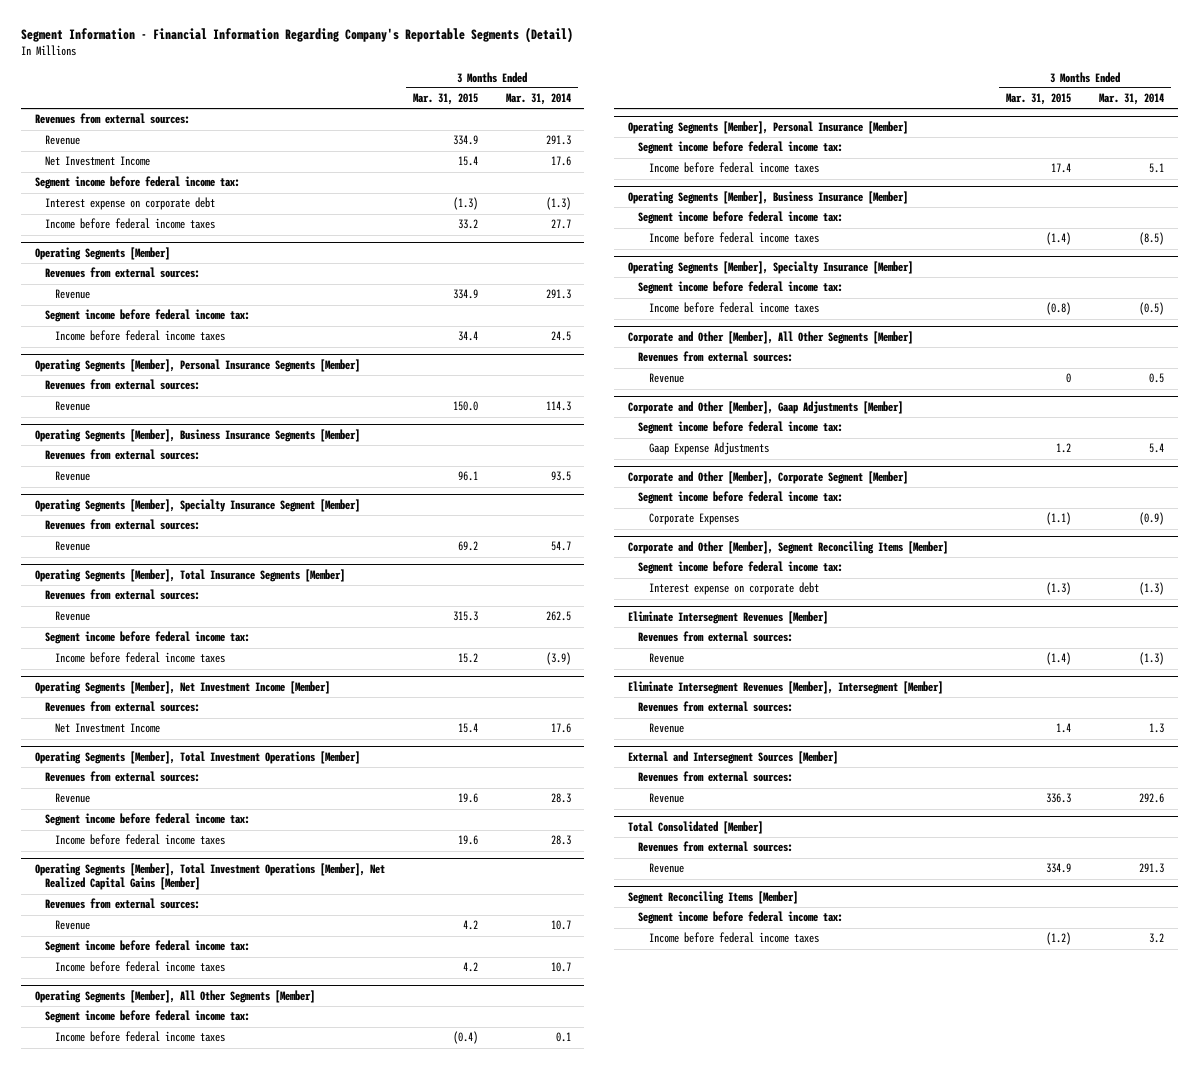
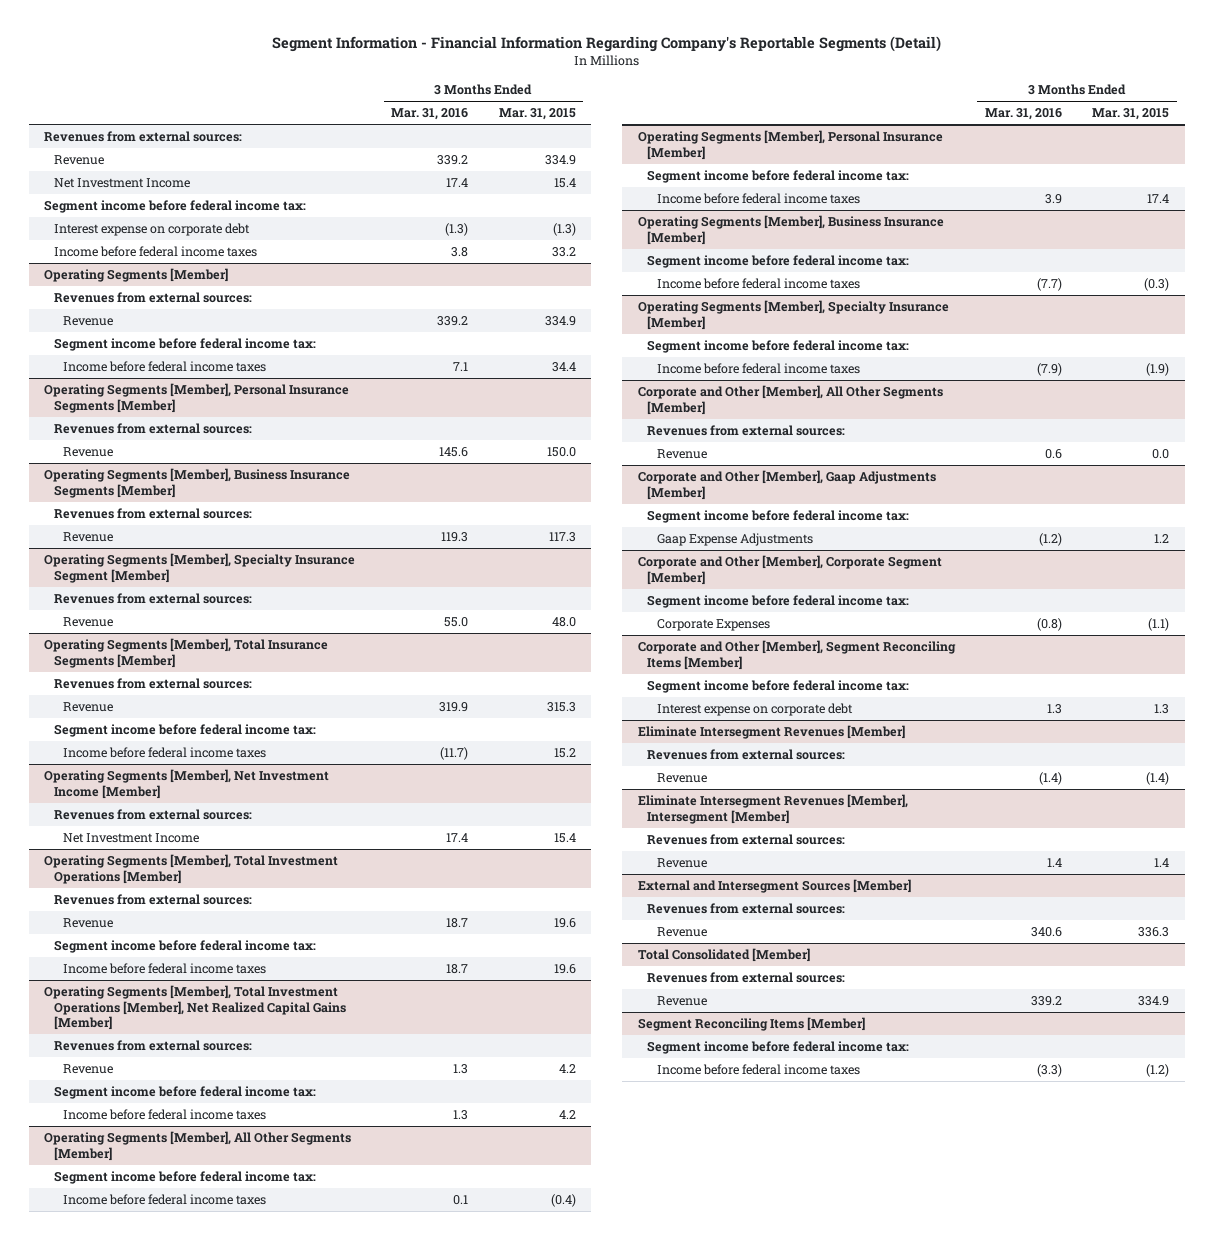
- | 3 Months Ended Mar. 31, 2015 | 3 Months Ended Mar. 31, 2014
+ | 3 Months Ended Mar. 31, 2016 | 3 Months Ended Mar. 31, 2015
@ Operating Segments [Member], Business Insurance Segments [Member]
- Revenue | 96.1 | 93.5
+ Revenue | 119.3 | 117.3
@ Operating Segments [Member], Specialty Insurance Segment [Member]
- Revenue | 69.2 | 54.7
+ Revenue | 55.0 | 48.0
@ Operating Segments [Member], Business Insurance [Member]
- Income before federal income taxes | (1.4) | (8.5)
+ Income before federal income taxes | (7.7) | (0.3)
@ Operating Segments [Member], Specialty Insurance [Member]
- Income before federal income taxes | (0.8) | (0.5)
+ Income before federal income taxes | (7.9) | (1.9)
@ Corporate and Other [Member], All Other Segments [Member]
- Revenue | 0 | 0.5
+ Revenue | 0.6 | 0.0
@ Corporate and Other [Member], Segment Reconciling Items [Member]
- Interest expense on corporate debt | (1.3) | (1.3)
+ Interest expense on corporate debt | 1.3 | 1.3

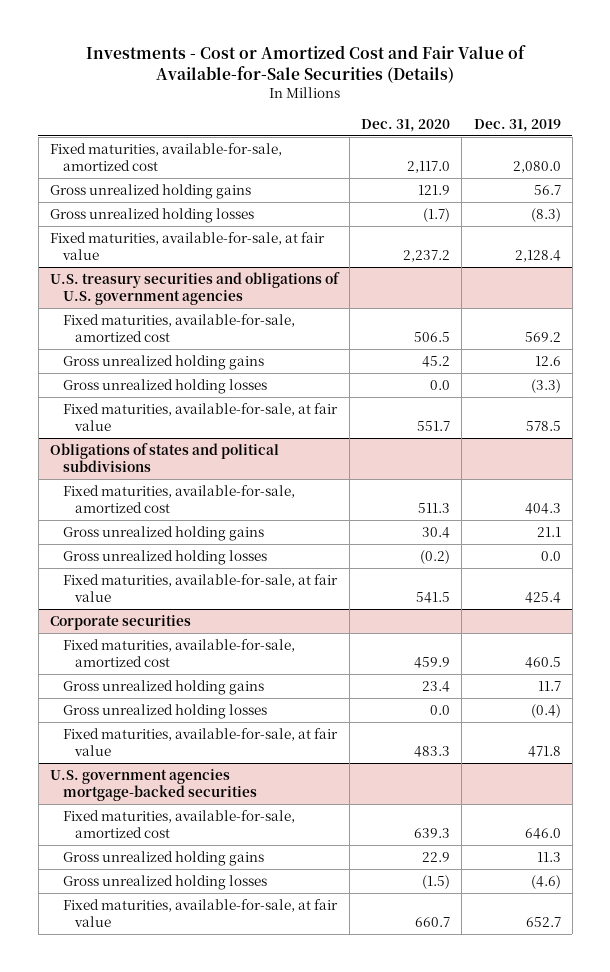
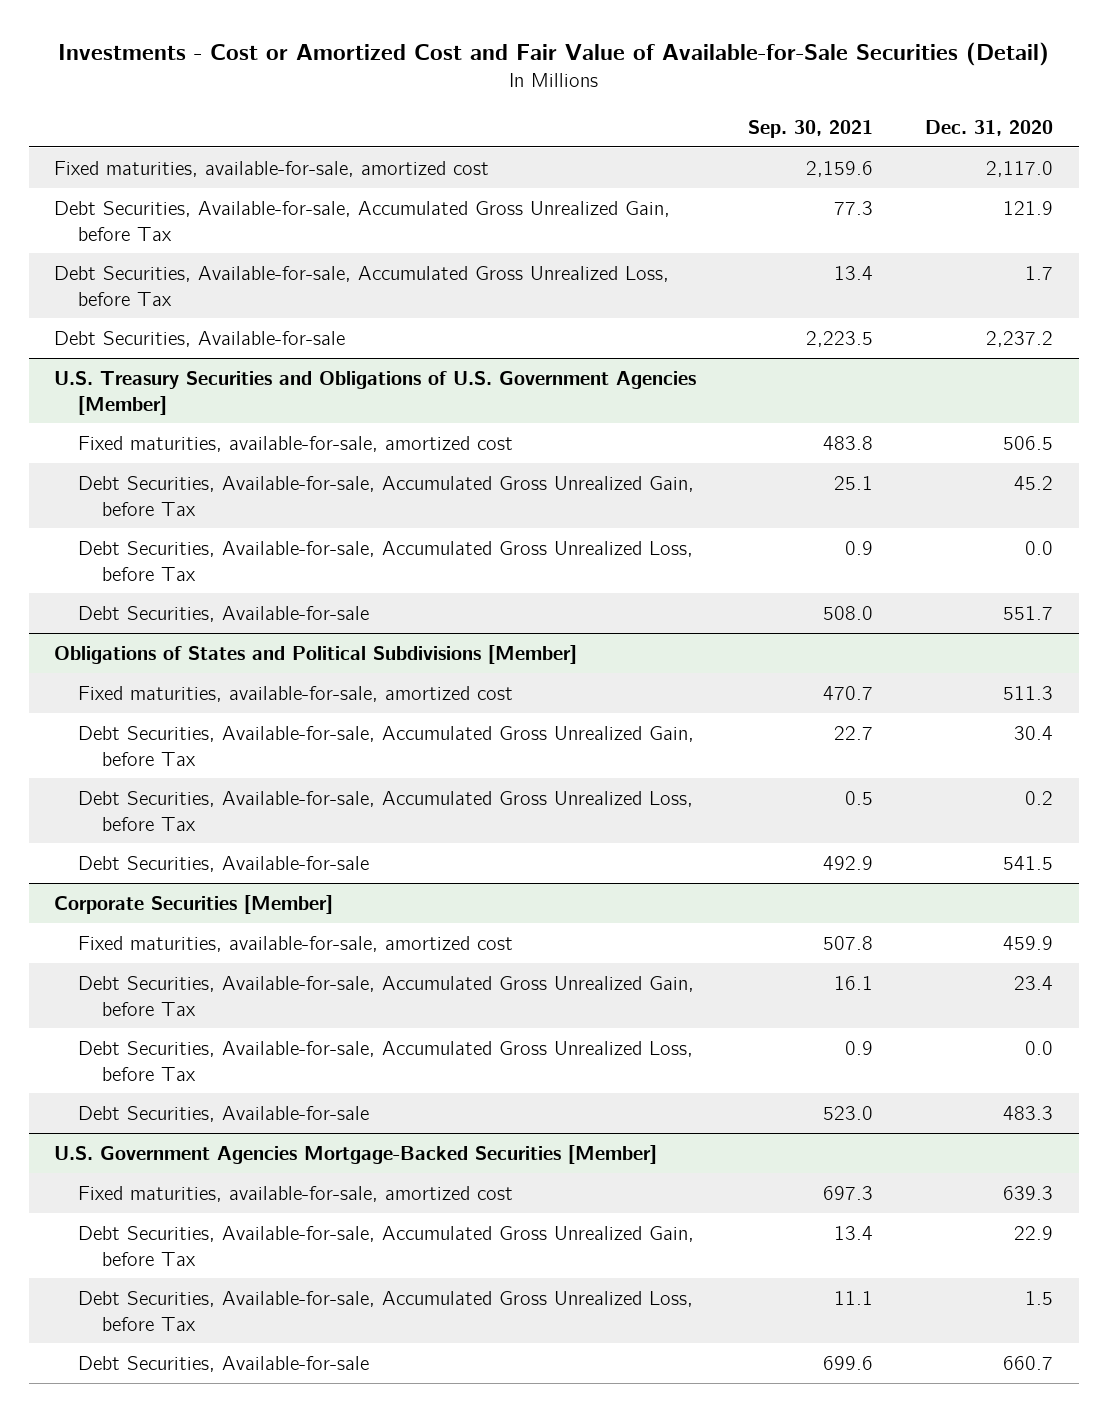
- Investments - Cost or Amortized Cost and Fair Value of Available-for-Sale Securities (Details)
+ Investments - Cost or Amortized Cost and Fair Value of Available-for-Sale Securities (Detail)
- | Dec. 31, 2020 | Dec. 31, 2019
+ | Sep. 30, 2021 | Dec. 31, 2020
- Gross unrealized holding gains | 121.9 | 56.7
- Gross unrealized holding losses | (1.7) | (8.3)
- Fixed maturities, available-for-sale, at fair value | 2,237.2 | 2,128.4
- U.S. treasury securities and obligations of U.S. government agencies
+ Debt Securities, Available-for-sale, Accumulated Gross Unrealized Gain, before Tax | 77.3 | 121.9
+ Debt Securities, Available-for-sale, Accumulated Gross Unrealized Loss, before Tax | 13.4 | 1.7
+ Debt Securities, Available-for-sale | 2,223.5 | 2,237.2
+ U.S. Treasury Securities and Obligations of U.S. Government Agencies [Member]
- Gross unrealized holding gains | 45.2 | 12.6
- Gross unrealized holding losses | 0.0 | (3.3)
- Fixed maturities, available-for-sale, at fair value | 551.7 | 578.5
- Obligations of states and political subdivisions
+ Debt Securities, Available-for-sale, Accumulated Gross Unrealized Gain, before Tax | 25.1 | 45.2
+ Debt Securities, Available-for-sale, Accumulated Gross Unrealized Loss, before Tax | 0.9 | 0.0
+ Debt Securities, Available-for-sale | 508.0 | 551.7
+ Obligations of States and Political Subdivisions [Member]
- Gross unrealized holding gains | 30.4 | 21.1
- Gross unrealized holding losses | (0.2) | 0.0
- Fixed maturities, available-for-sale, at fair value | 541.5 | 425.4
- Corporate securities
+ Debt Securities, Available-for-sale, Accumulated Gross Unrealized Gain, before Tax | 22.7 | 30.4
+ Debt Securities, Available-for-sale, Accumulated Gross Unrealized Loss, before Tax | 0.5 | 0.2
+ Debt Securities, Available-for-sale | 492.9 | 541.5
+ Corporate Securities [Member]
- Gross unrealized holding gains | 23.4 | 11.7
- Gross unrealized holding losses | 0.0 | (0.4)
- Fixed maturities, available-for-sale, at fair value | 483.3 | 471.8
- U.S. government agencies mortgage-backed securities
+ Debt Securities, Available-for-sale, Accumulated Gross Unrealized Gain, before Tax | 16.1 | 23.4
+ Debt Securities, Available-for-sale, Accumulated Gross Unrealized Loss, before Tax | 0.9 | 0.0
+ Debt Securities, Available-for-sale | 523.0 | 483.3
+ U.S. Government Agencies Mortgage-Backed Securities [Member]
- Gross unrealized holding gains | 22.9 | 11.3
- Gross unrealized holding losses | (1.5) | (4.6)
- Fixed maturities, available-for-sale, at fair value | 660.7 | 652.7
+ Debt Securities, Available-for-sale, Accumulated Gross Unrealized Gain, before Tax | 13.4 | 22.9
+ Debt Securities, Available-for-sale, Accumulated Gross Unrealized Loss, before Tax | 11.1 | 1.5
+ Debt Securities, Available-for-sale | 699.6 | 660.7

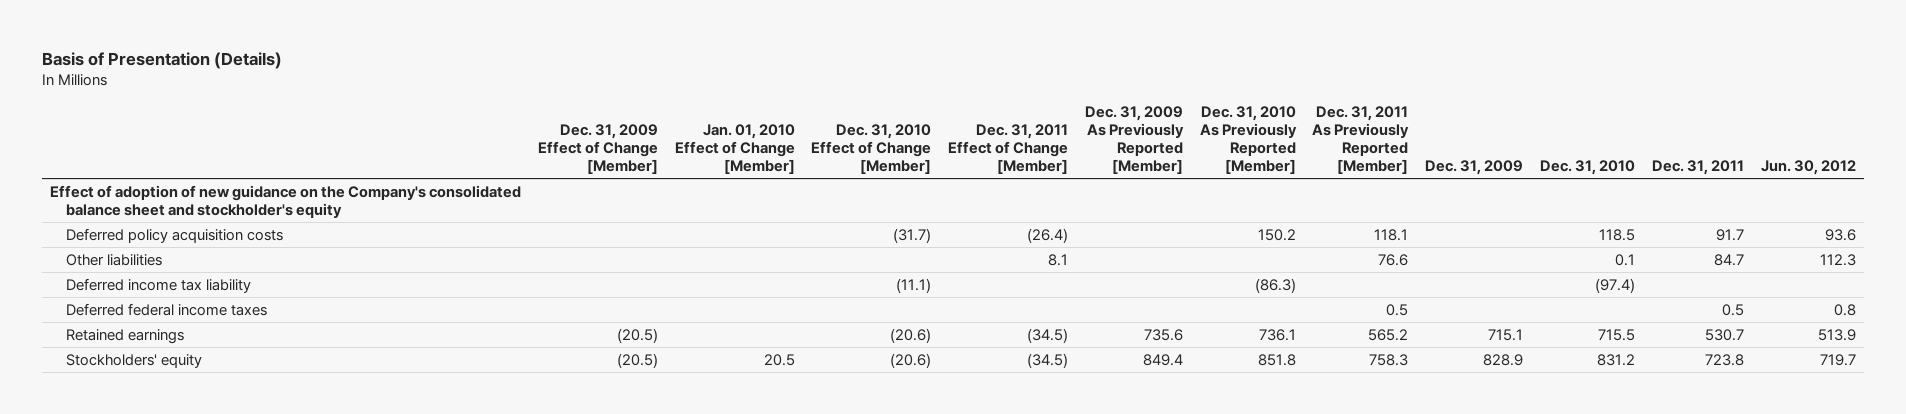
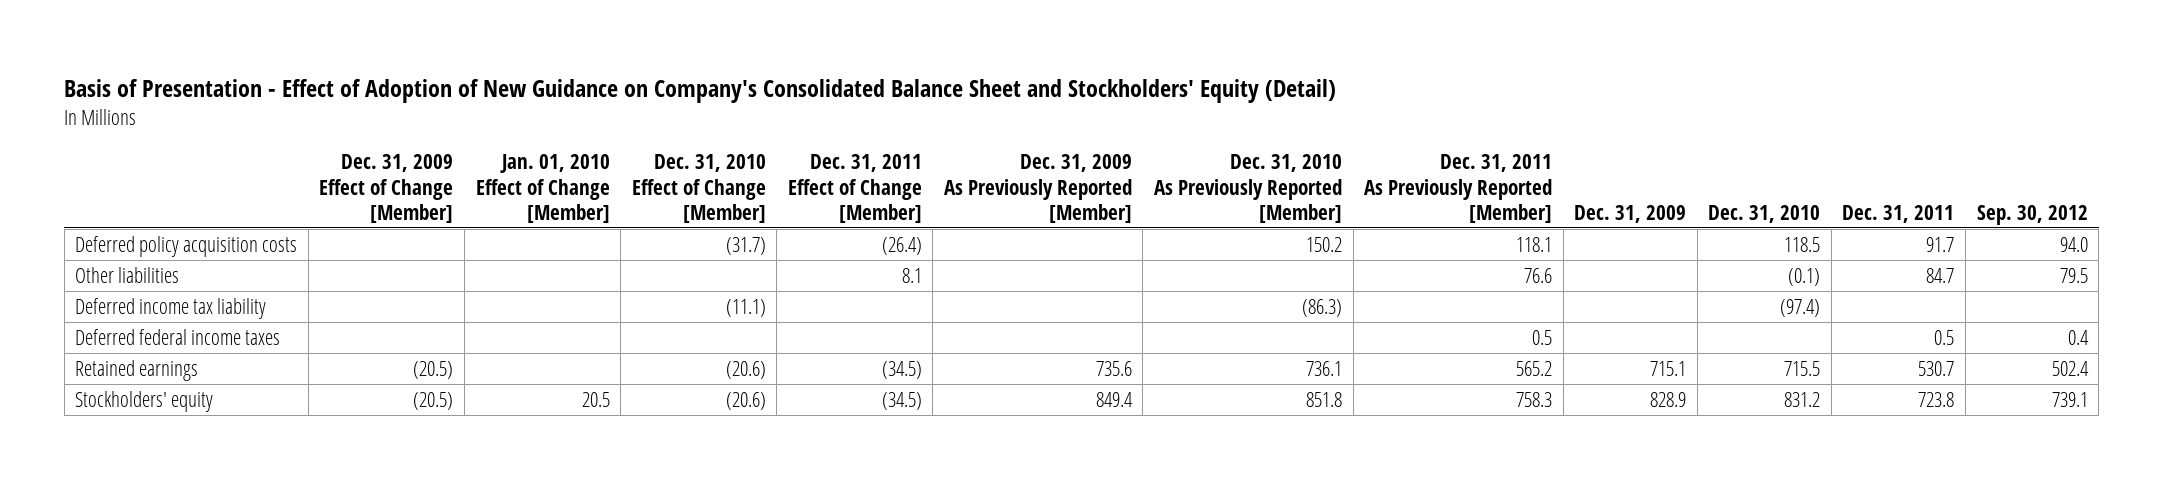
- Basis of Presentation (Details)
+ Basis of Presentation - Effect of Adoption of New Guidance on Company's Consolidated Balance Sheet and Stockholders' Equity (Detail)
- | Dec. 31, 2009 Effect of Change [Member] | Jan. 01, 2010 Effect of Change [Member] | Dec. 31, 2010 Effect of Change [Member] | Dec. 31, 2011 Effect of Change [Member] | Dec. 31, 2009 As Previously Reported [Member] | Dec. 31, 2010 As Previously Reported [Member] | Dec. 31, 2011 As Previously Reported [Member] | Dec. 31, 2009 | Dec. 31, 2010 | Dec. 31, 2011 | Jun. 30, 2012
+ | Dec. 31, 2009 Effect of Change [Member] | Jan. 01, 2010 Effect of Change [Member] | Dec. 31, 2010 Effect of Change [Member] | Dec. 31, 2011 Effect of Change [Member] | Dec. 31, 2009 As Previously Reported [Member] | Dec. 31, 2010 As Previously Reported [Member] | Dec. 31, 2011 As Previously Reported [Member] | Dec. 31, 2009 | Dec. 31, 2010 | Dec. 31, 2011 | Sep. 30, 2012
- Effect of adoption of new guidance on the Company's consolidated balance sheet and stockholder's equity
- Other liabilities | | | | 8.1 | | | 76.6 | | 0.1 | 84.7 | 112.3
+ Other liabilities | | | | 8.1 | | | 76.6 | | (0.1) | 84.7 | 79.5

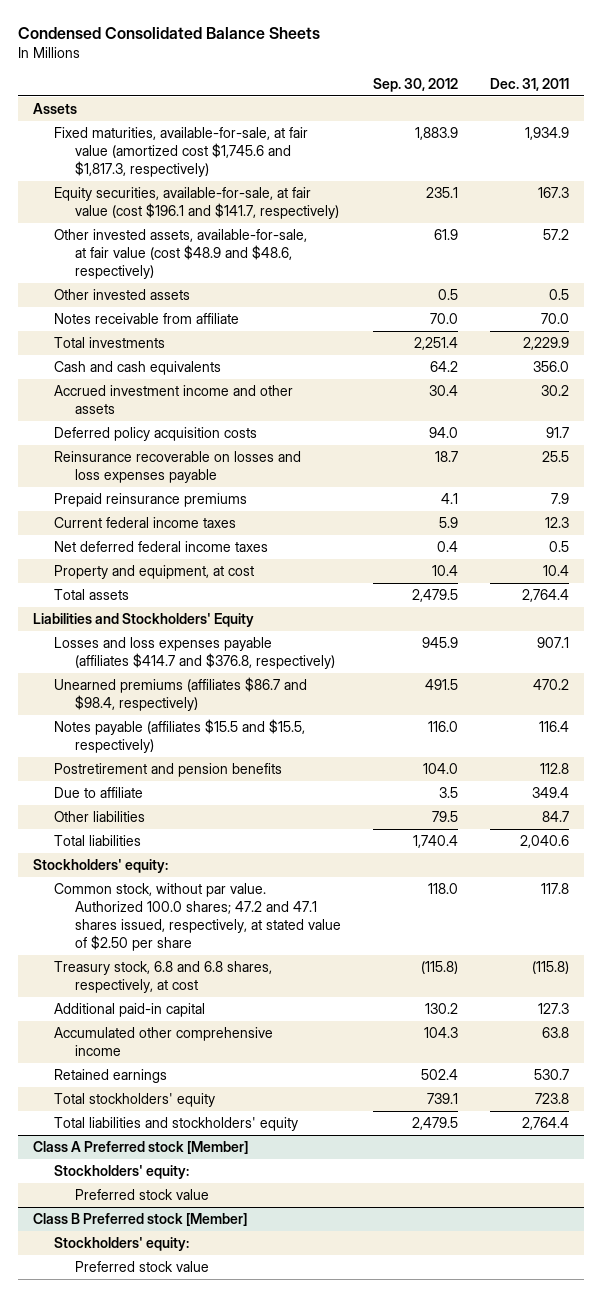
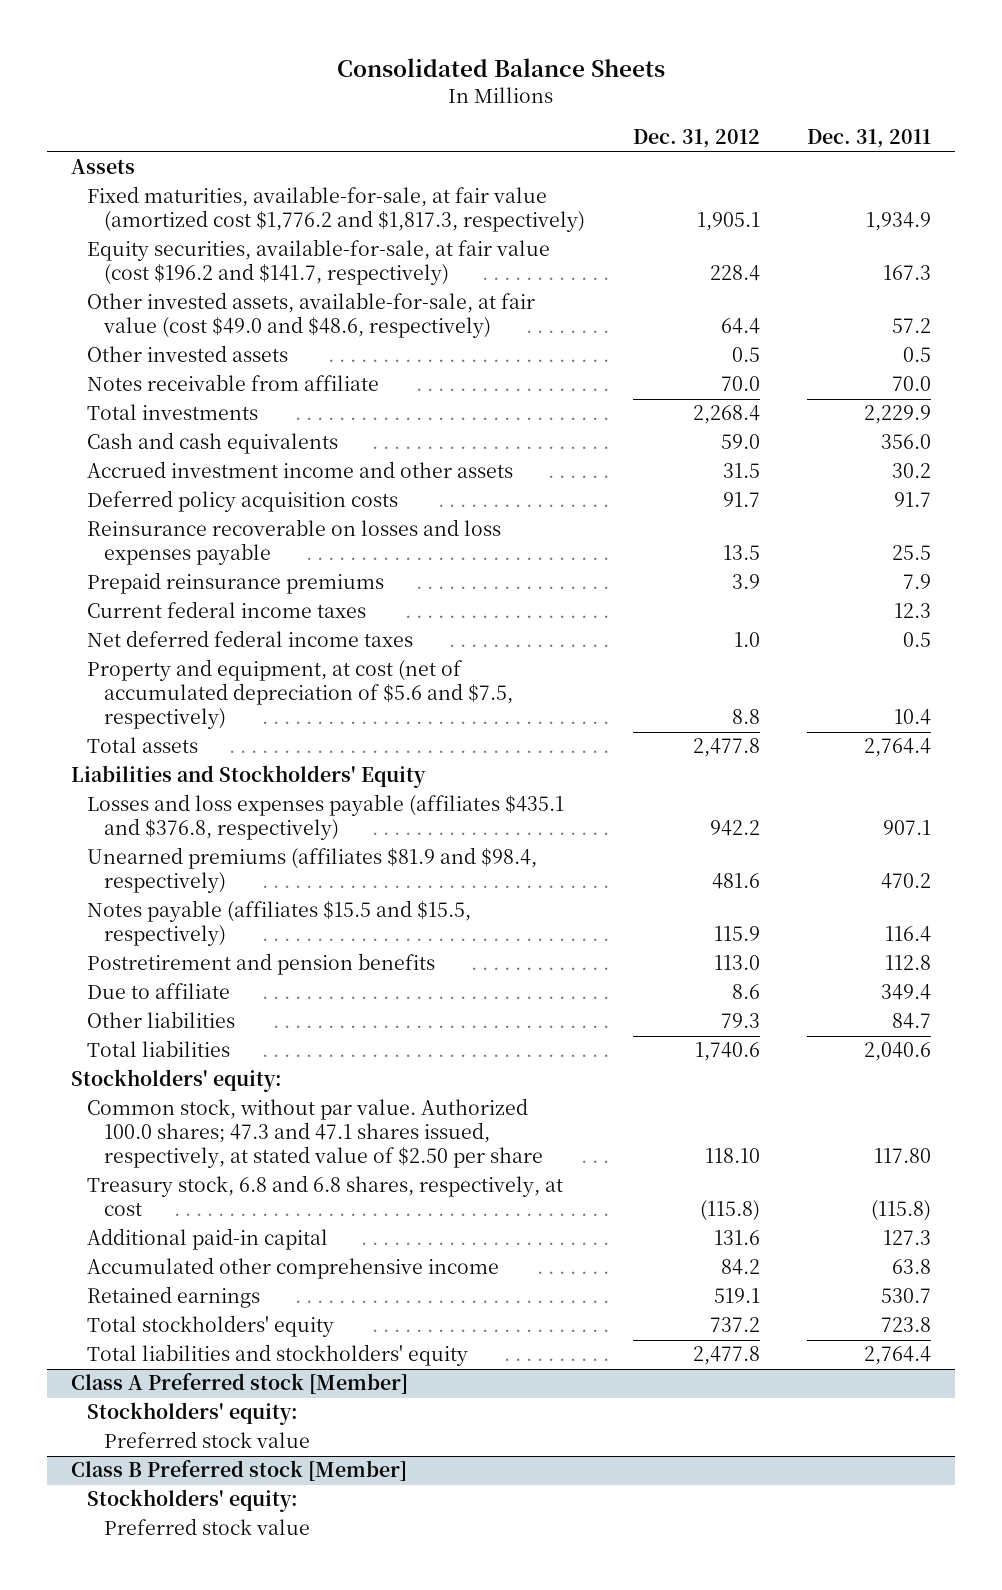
- Condensed Consolidated Balance Sheets
+ Consolidated Balance Sheets
- | Sep. 30, 2012 | Dec. 31, 2011
+ | Dec. 31, 2012 | Dec. 31, 2011
- Fixed maturities, available-for-sale, at fair value (amortized cost $1,745.6 and $1,817.3, respectively) | 1,883.9 | 1,934.9
- Equity securities, available-for-sale, at fair value (cost $196.1 and $141.7, respectively) | 235.1 | 167.3
- Other invested assets, available-for-sale, at fair value (cost $48.9 and $48.6, respectively) | 61.9 | 57.2
+ Fixed maturities, available-for-sale, at fair value (amortized cost $1,776.2 and $1,817.3, respectively) | 1,905.1 | 1,934.9
+ Equity securities, available-for-sale, at fair value (cost $196.2 and $141.7, respectively) | 228.4 | 167.3
+ Other invested assets, available-for-sale, at fair value (cost $49.0 and $48.6, respectively) | 64.4 | 57.2
- Property and equipment, at cost | 10.4 | 10.4
+ Property and equipment, at cost (net of accumulated depreciation of $5.6 and $7.5, respectively) | 8.8 | 10.4
- Losses and loss expenses payable (affiliates $414.7 and $376.8, respectively) | 945.9 | 907.1
- Unearned premiums (affiliates $86.7 and $98.4, respectively) | 491.5 | 470.2
+ Losses and loss expenses payable (affiliates $435.1 and $376.8, respectively) | 942.2 | 907.1
+ Unearned premiums (affiliates $81.9 and $98.4, respectively) | 481.6 | 470.2
- Common stock, without par value. Authorized 100.0 shares; 47.2 and 47.1 shares issued, respectively, at stated value of $2.50 per share | 118.0 | 117.8
+ Common stock, without par value. Authorized 100.0 shares; 47.3 and 47.1 shares issued, respectively, at stated value of $2.50 per share | 118.10 | 117.80

